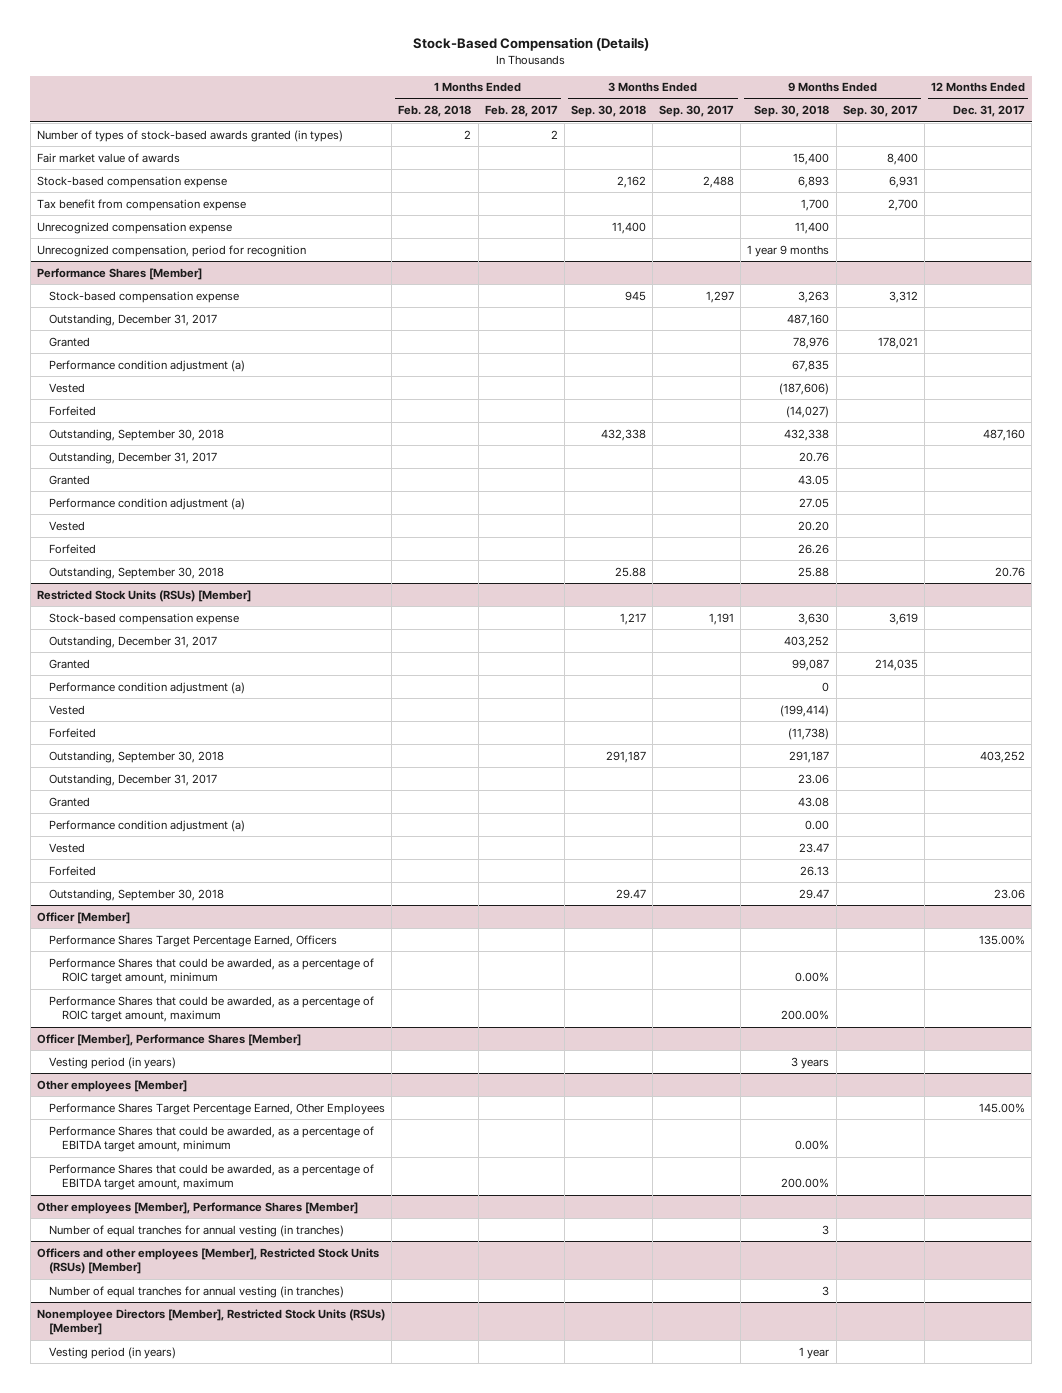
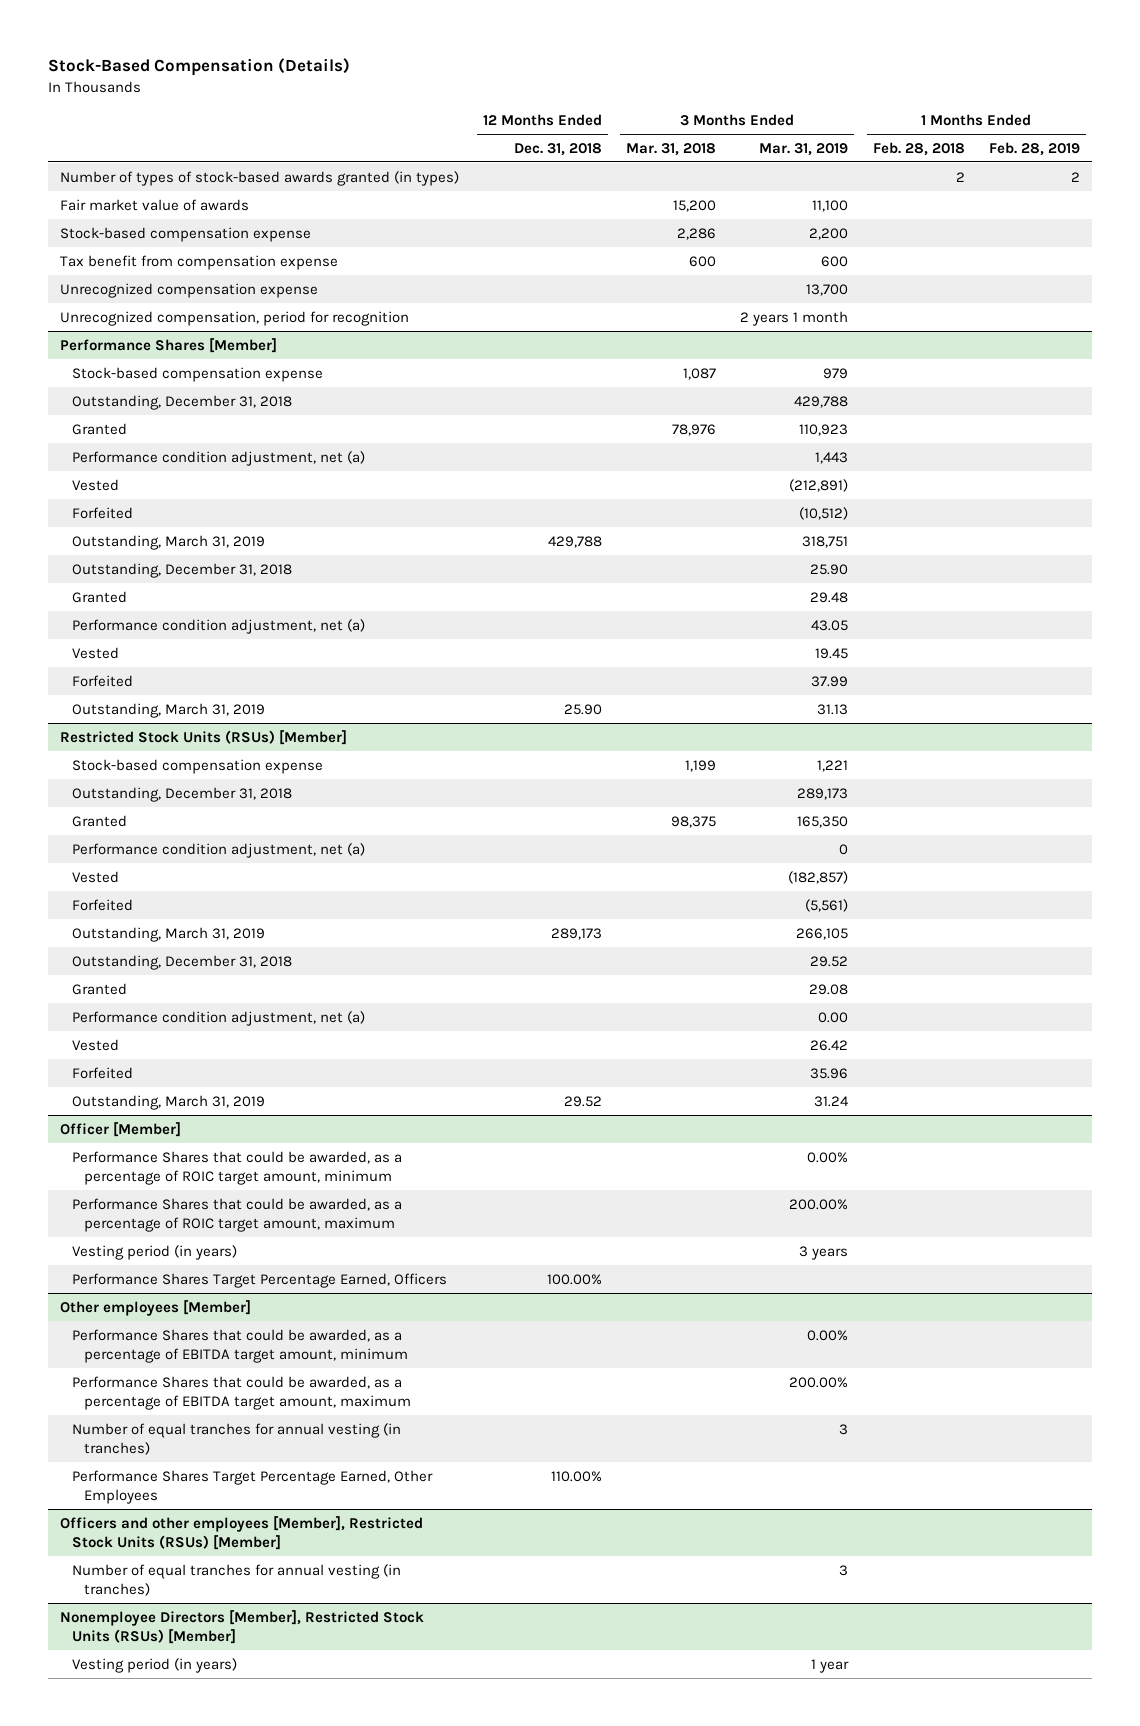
- | 1 Months Ended Feb. 28, 2018 | 1 Months Ended Feb. 28, 2017 | 3 Months Ended Sep. 30, 2018 | 3 Months Ended Sep. 30, 2017 | 9 Months Ended Sep. 30, 2018 | 9 Months Ended Sep. 30, 2017 | 12 Months Ended Dec. 31, 2017
+ | 12 Months Ended Dec. 31, 2018 | 3 Months Ended Mar. 31, 2018 | 3 Months Ended Mar. 31, 2019 | 1 Months Ended Feb. 28, 2018 | 1 Months Ended Feb. 28, 2019
@ Performance Shares [Member]
- Outstanding, December 31, 2017 | | | | | 487,160 | |
+ Outstanding, December 31, 2018 | | | 429,788 | |
- Performance condition adjustment (a) | | | | | 67,835 | |
+ Performance condition adjustment, net (a) | | | 1,443 | |
- Outstanding, September 30, 2018 | | | 432,338 | | 432,338 | | 487,160
- Outstanding, December 31, 2017 | | | | | 20.76 | |
+ Outstanding, March 31, 2019 | 429,788 | | 318,751 | |
+ Outstanding, December 31, 2018 | | | 25.90 | |
- Performance condition adjustment (a) | | | | | 27.05 | |
+ Performance condition adjustment, net (a) | | | 43.05 | |
- Outstanding, September 30, 2018 | | | 25.88 | | 25.88 | | 20.76
+ Outstanding, March 31, 2019 | 25.90 | | 31.13 | |
@ Restricted Stock Units (RSUs) [Member]
- Outstanding, December 31, 2017 | | | | | 403,252 | |
+ Outstanding, December 31, 2018 | | | 289,173 | |
- Performance condition adjustment (a) | | | | | 0 | |
+ Performance condition adjustment, net (a) | | | 0 | |
- Outstanding, September 30, 2018 | | | 291,187 | | 291,187 | | 403,252
- Outstanding, December 31, 2017 | | | | | 23.06 | |
+ Outstanding, March 31, 2019 | 289,173 | | 266,105 | |
+ Outstanding, December 31, 2018 | | | 29.52 | |
- Performance condition adjustment (a) | | | | | 0.00 | |
+ Performance condition adjustment, net (a) | | | 0.00 | |
- Outstanding, September 30, 2018 | | | 29.47 | | 29.47 | | 23.06
+ Outstanding, March 31, 2019 | 29.52 | | 31.24 | |
- Officer [Member], Performance Shares [Member]
- Vesting period (in years) | | | | | 3 years | |
@ Officer [Member]
+ Vesting period (in years) | | | 3 years | |
moved down: Performance Shares Target Percentage Earned, Officers | 100.00% | | | |
- Other employees [Member], Performance Shares [Member]
- Number of equal tranches for annual vesting (in tranches) | | | | | 3 | |
@ Other employees [Member]
+ Number of equal tranches for annual vesting (in tranches) | | | 3 | |
moved down: Performance Shares Target Percentage Earned, Other Employees | 110.00% | | | |

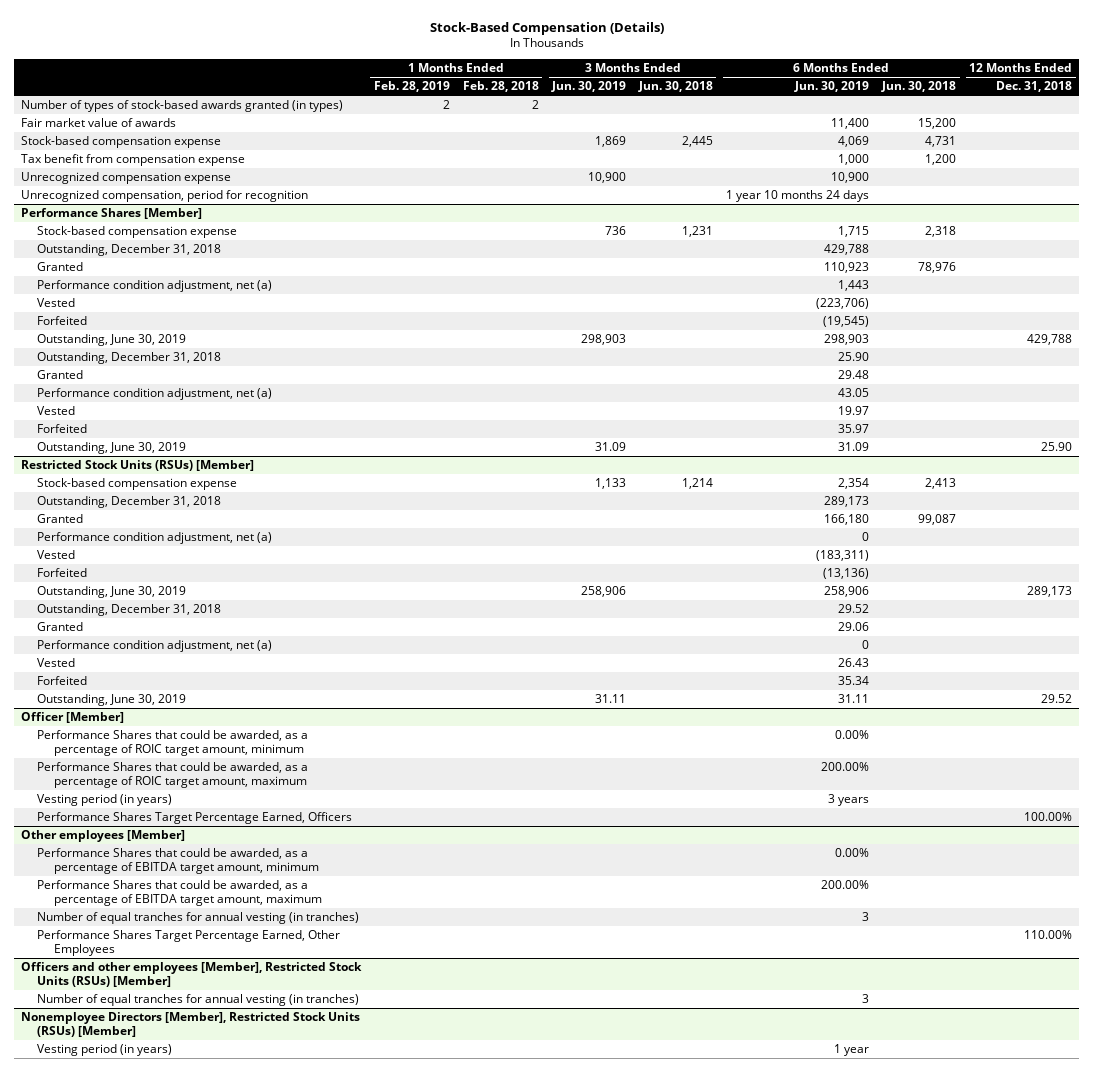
- | 12 Months Ended Dec. 31, 2018 | 3 Months Ended Mar. 31, 2018 | 3 Months Ended Mar. 31, 2019 | 1 Months Ended Feb. 28, 2018 | 1 Months Ended Feb. 28, 2019
+ | 1 Months Ended Feb. 28, 2019 | 1 Months Ended Feb. 28, 2018 | 3 Months Ended Jun. 30, 2019 | 3 Months Ended Jun. 30, 2018 | 6 Months Ended Jun. 30, 2019 | 6 Months Ended Jun. 30, 2018 | 12 Months Ended Dec. 31, 2018
@ Performance Shares [Member]
- Outstanding, March 31, 2019 | 429,788 | | 318,751 | |
+ Outstanding, June 30, 2019 | | | 298,903 | | 298,903 | | 429,788
- Outstanding, March 31, 2019 | 25.90 | | 31.13 | |
+ Outstanding, June 30, 2019 | | | 31.09 | | 31.09 | | 25.90
@ Restricted Stock Units (RSUs) [Member]
- Outstanding, March 31, 2019 | 289,173 | | 266,105 | |
+ Outstanding, June 30, 2019 | | | 258,906 | | 258,906 | | 289,173
- Outstanding, March 31, 2019 | 29.52 | | 31.24 | |
+ Outstanding, June 30, 2019 | | | 31.11 | | 31.11 | | 29.52

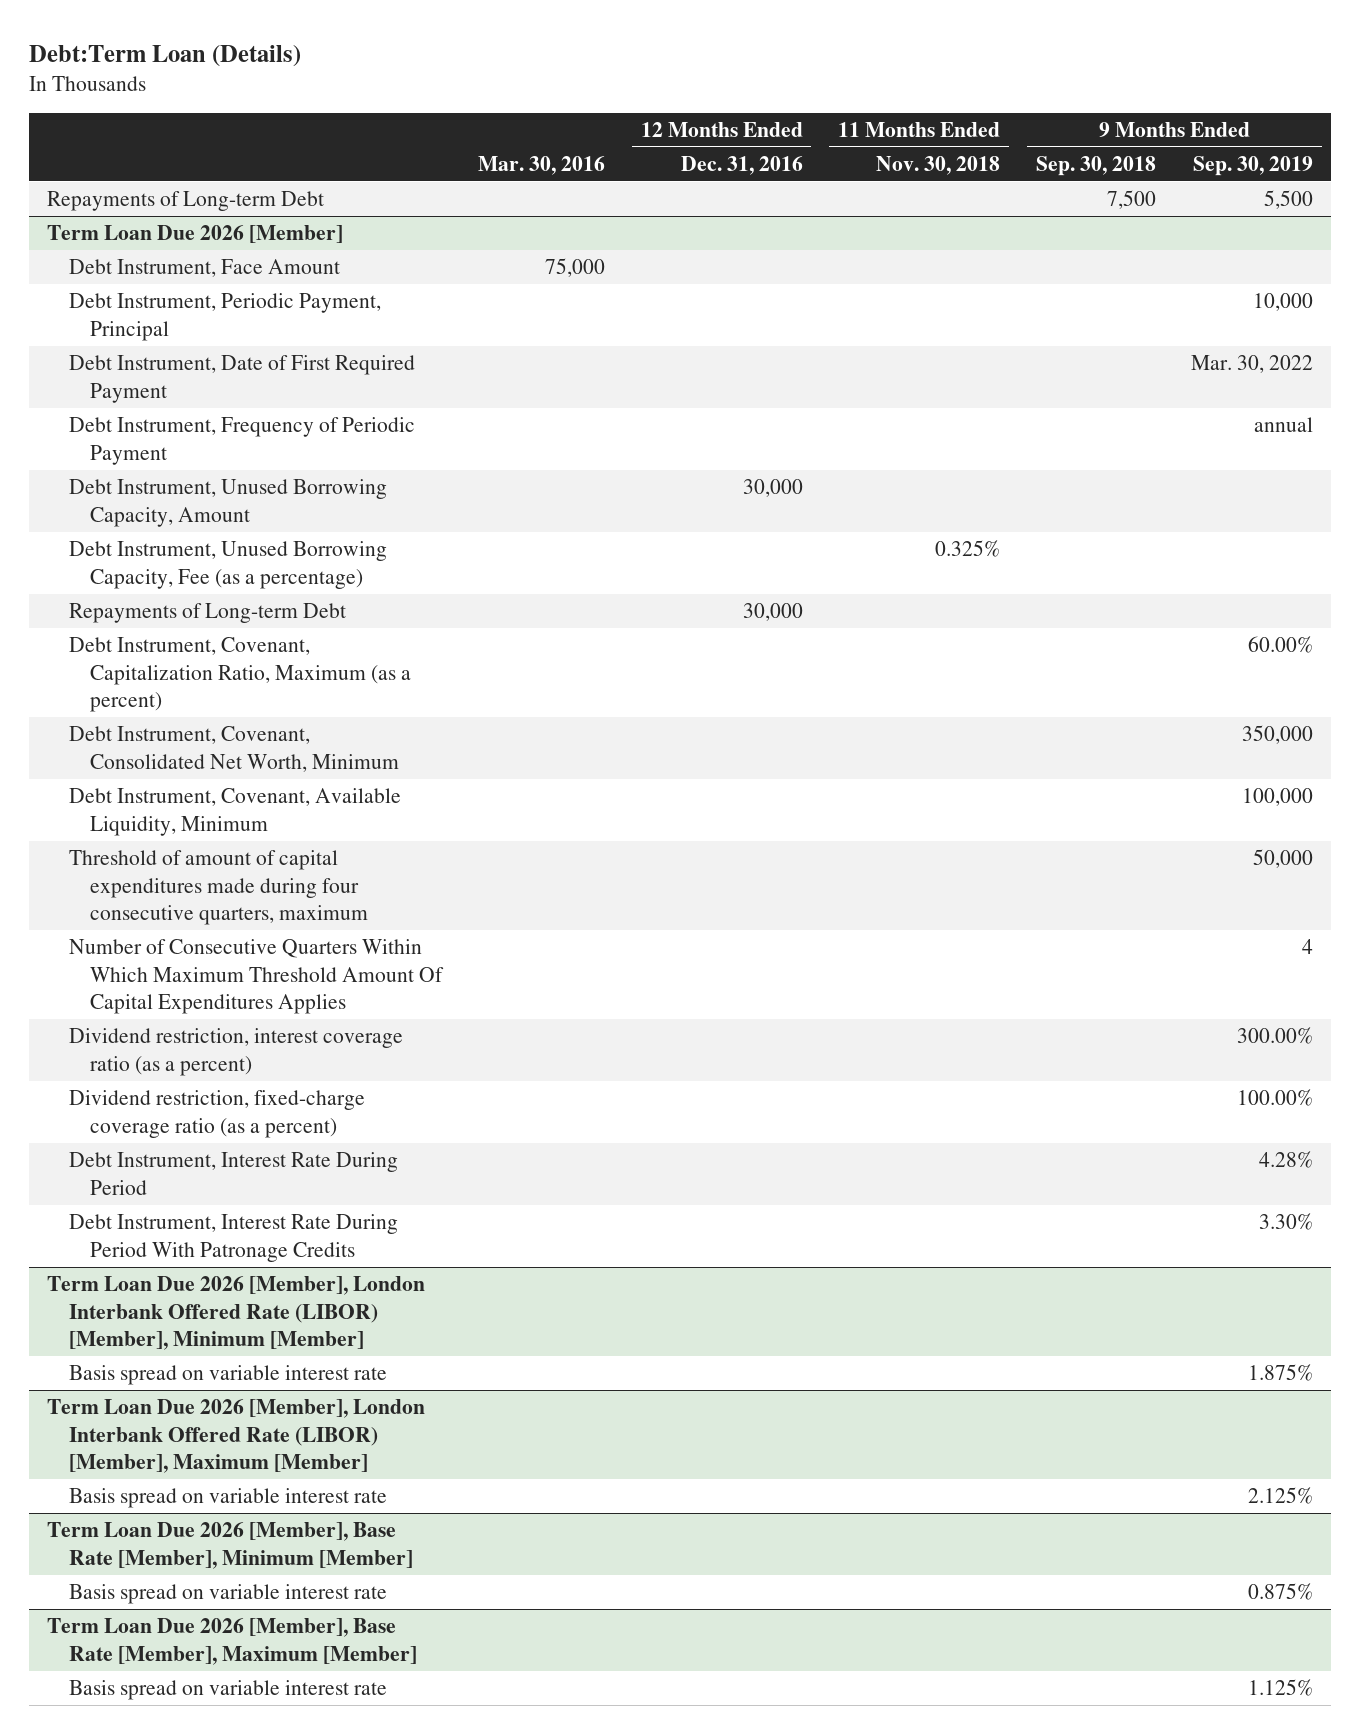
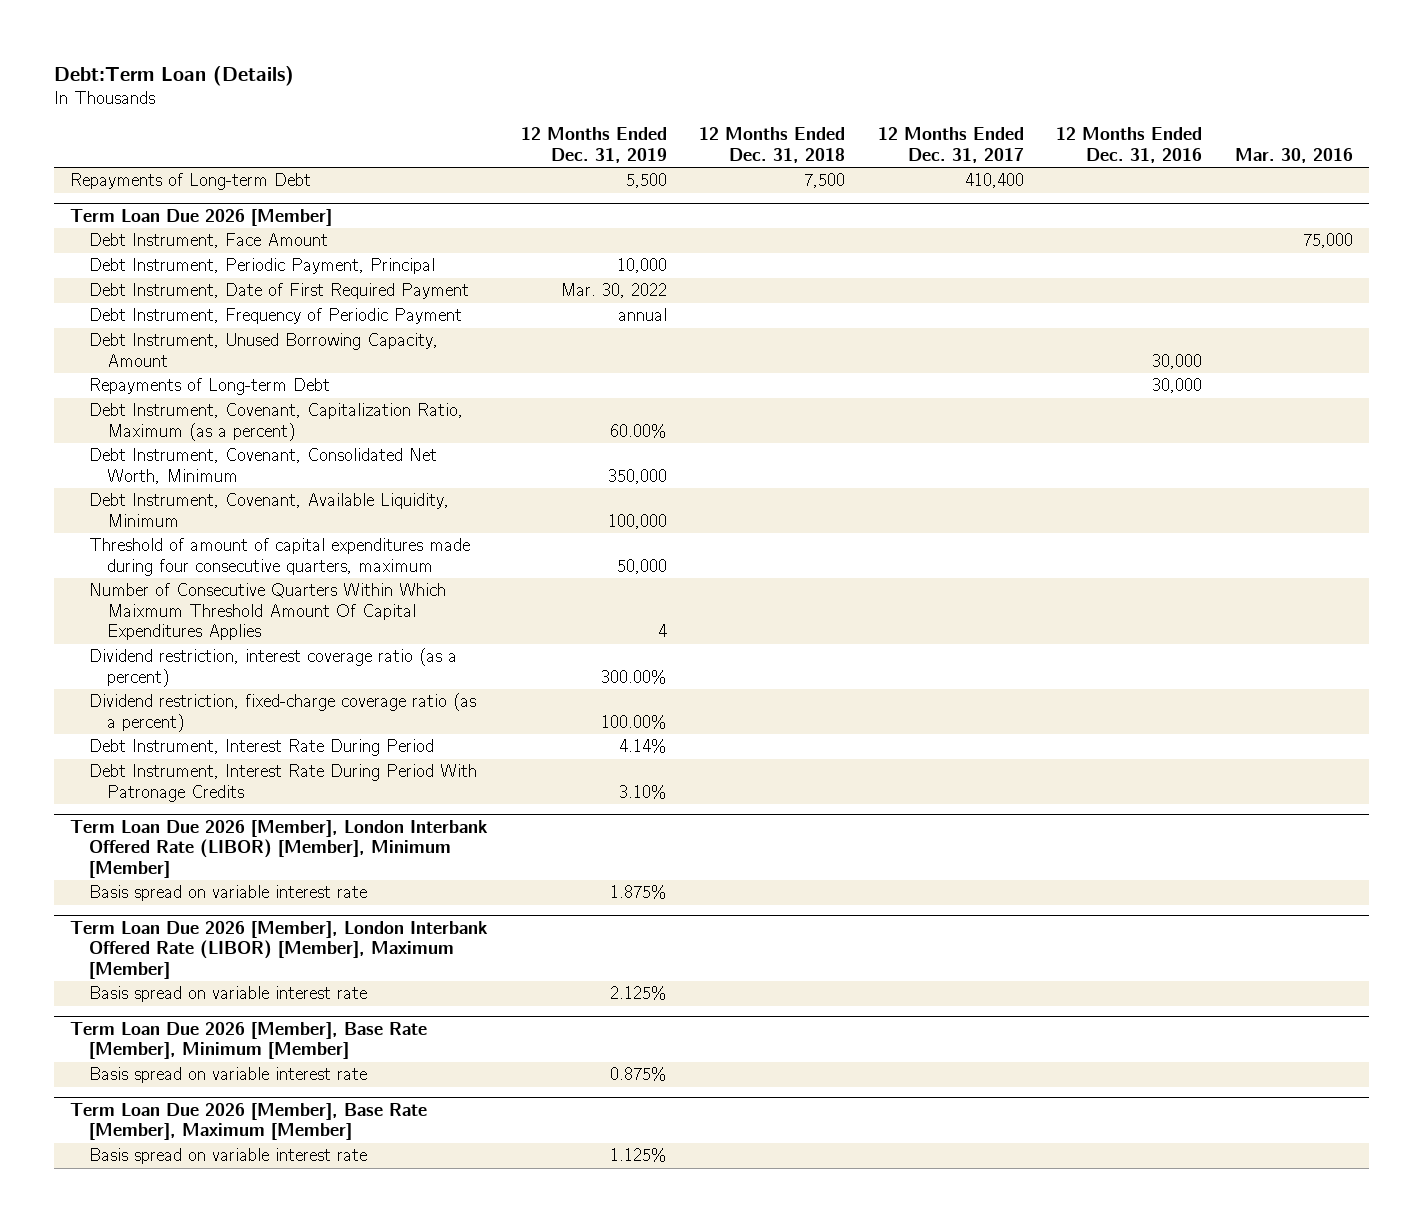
- | Mar. 30, 2016 | 12 Months Ended Dec. 31, 2016 | 11 Months Ended Nov. 30, 2018 | 9 Months Ended Sep. 30, 2018 | 9 Months Ended Sep. 30, 2019
+ | 12 Months Ended Dec. 31, 2019 | 12 Months Ended Dec. 31, 2018 | 12 Months Ended Dec. 31, 2017 | 12 Months Ended Dec. 31, 2016 | Mar. 30, 2016
@ Term Loan Due 2026 [Member]
- Debt Instrument, Unused Borrowing Capacity, Fee (as a percentage) | | | 0.325% | |
- Number of Consecutive Quarters Within Which Maximum Threshold Amount Of Capital Expenditures Applies | | | | | 4
+ Number of Consecutive Quarters Within Which Maixmum Threshold Amount Of Capital Expenditures Applies | 4 | | | |

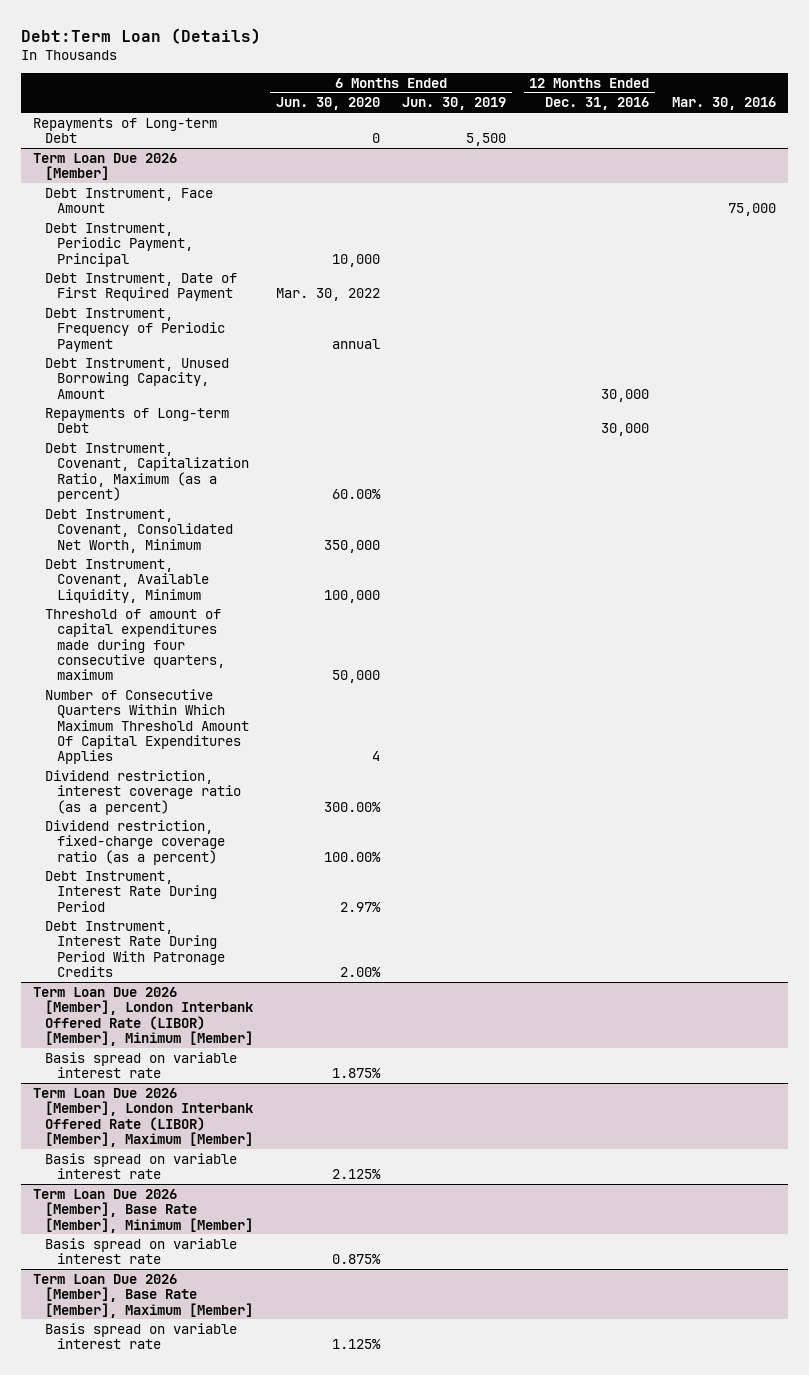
- | 12 Months Ended Dec. 31, 2019 | 12 Months Ended Dec. 31, 2018 | 12 Months Ended Dec. 31, 2017 | 12 Months Ended Dec. 31, 2016 | Mar. 30, 2016
+ | 6 Months Ended Jun. 30, 2020 | 6 Months Ended Jun. 30, 2019 | 12 Months Ended Dec. 31, 2016 | Mar. 30, 2016
@ Term Loan Due 2026 [Member]
- Number of Consecutive Quarters Within Which Maixmum Threshold Amount Of Capital Expenditures Applies | 4 | | | |
+ Number of Consecutive Quarters Within Which Maximum Threshold Amount Of Capital Expenditures Applies | 4 | | |

